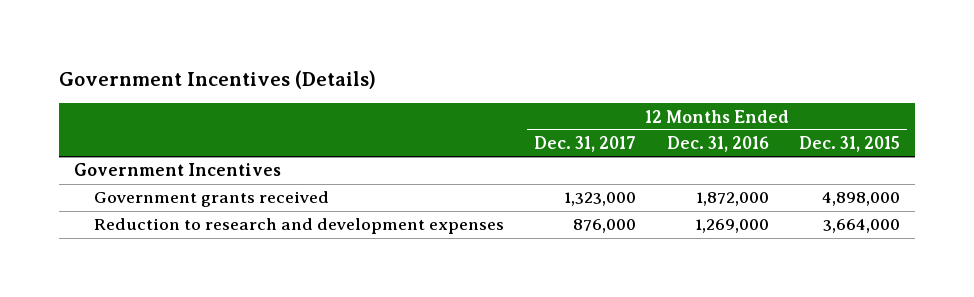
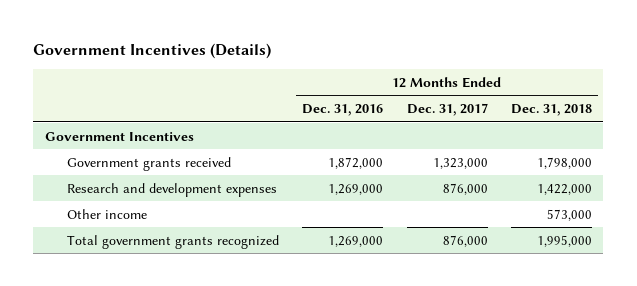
- | 12 Months Ended Dec. 31, 2017 | 12 Months Ended Dec. 31, 2016 | 12 Months Ended Dec. 31, 2015
+ | 12 Months Ended Dec. 31, 2016 | 12 Months Ended Dec. 31, 2017 | 12 Months Ended Dec. 31, 2018
- Reduction to research and development expenses | 876,000 | 1,269,000 | 3,664,000
+ Research and development expenses | 1,269,000 | 876,000 | 1,422,000
+ Other income | | | 573,000
+ Total government grants recognized | 1,269,000 | 876,000 | 1,995,000

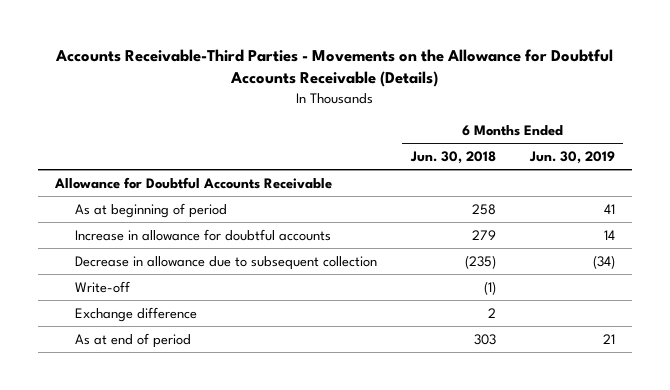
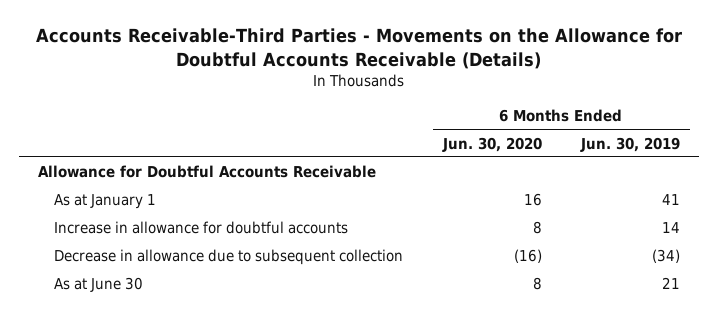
- | 6 Months Ended Jun. 30, 2018 | 6 Months Ended Jun. 30, 2019
+ | 6 Months Ended Jun. 30, 2020 | 6 Months Ended Jun. 30, 2019
- As at beginning of period | 258 | 41
+ As at January 1 | 16 | 41
- Write-off | (1) |
- Exchange difference | 2 |
- As at end of period | 303 | 21
+ As at June 30 | 8 | 21

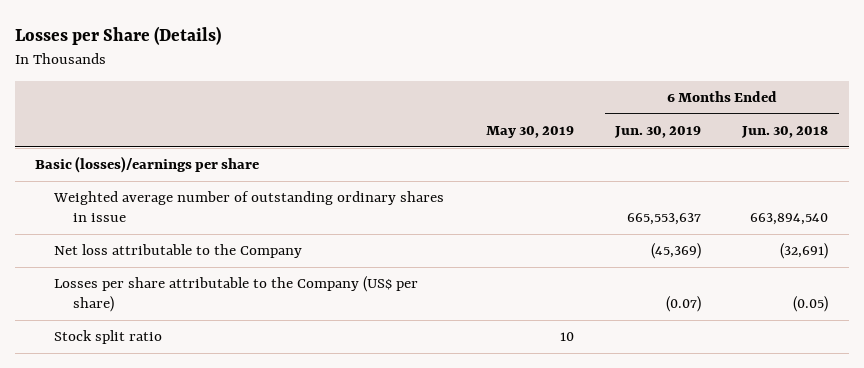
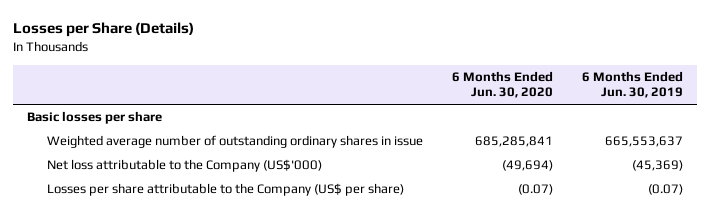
- | May 30, 2019 | 6 Months Ended Jun. 30, 2019 | 6 Months Ended Jun. 30, 2018
+ | 6 Months Ended Jun. 30, 2020 | 6 Months Ended Jun. 30, 2019
- Basic (losses)/earnings per share
+ Basic losses per share
- Net loss attributable to the Company | | (45,369) | (32,691)
+ Net loss attributable to the Company (US$'000) | (49,694) | (45,369)
- Stock split ratio | 10 | |

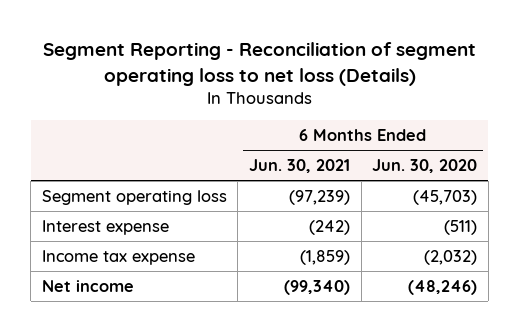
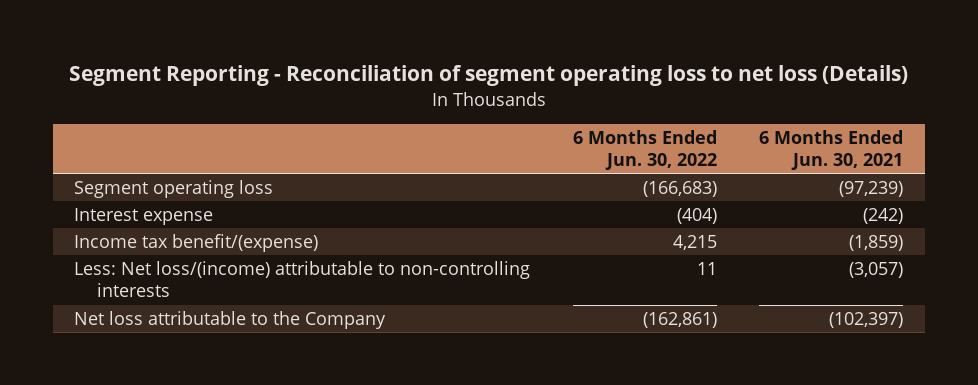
- | 6 Months Ended Jun. 30, 2021 | 6 Months Ended Jun. 30, 2020
+ | 6 Months Ended Jun. 30, 2022 | 6 Months Ended Jun. 30, 2021
- Income tax expense | (1,859) | (2,032)
- Net income | (99,340) | (48,246)
+ Income tax benefit/(expense) | 4,215 | (1,859)
+ Less: Net loss/(income) attributable to non-controlling interests | 11 | (3,057)
+ Net loss attributable to the Company | (162,861) | (102,397)

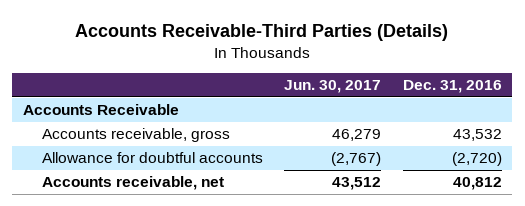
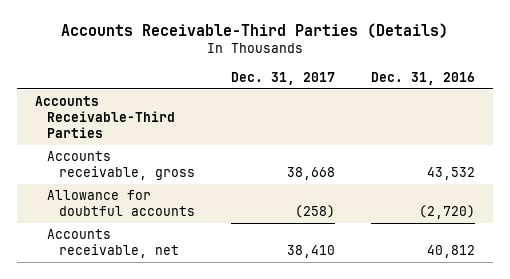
- | Jun. 30, 2017 | Dec. 31, 2016
+ | Dec. 31, 2017 | Dec. 31, 2016
- Accounts Receivable
+ Accounts Receivable-Third Parties

